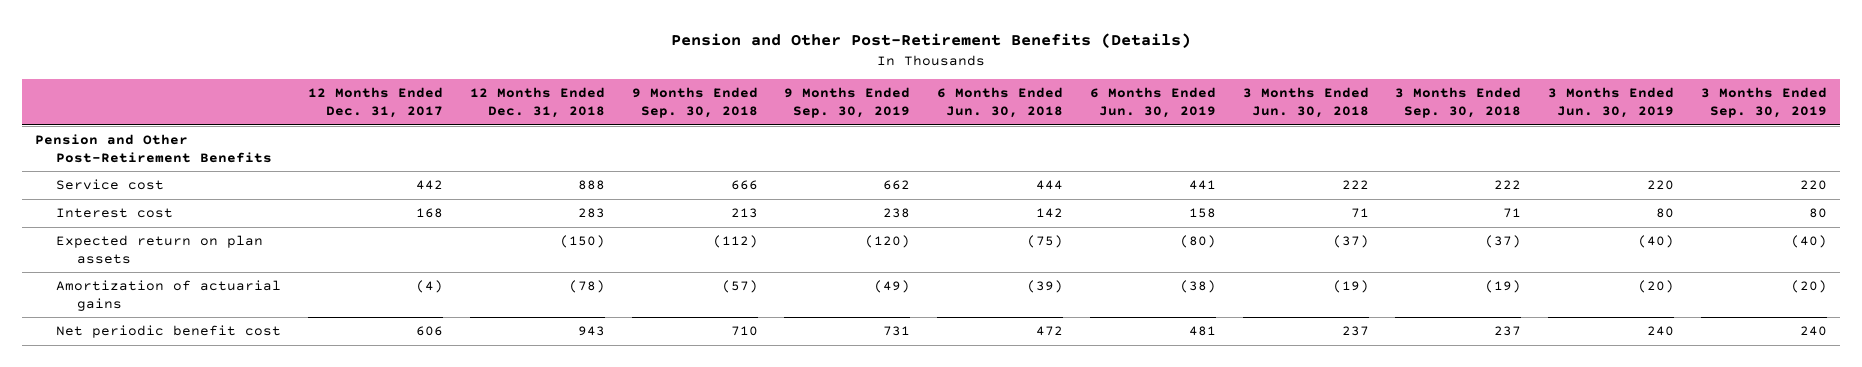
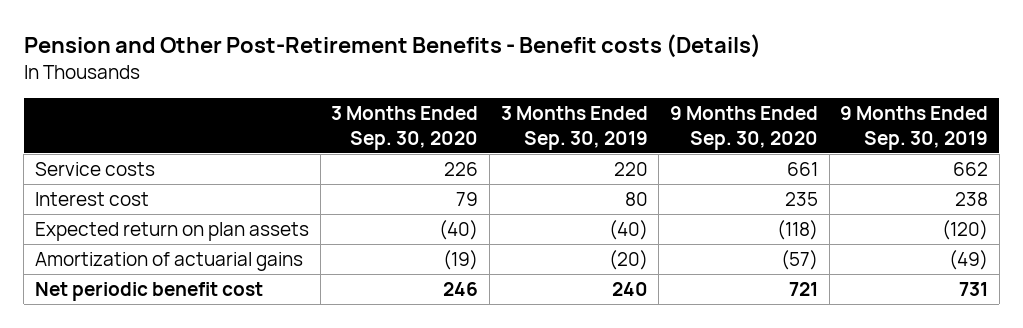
- Pension and Other Post-Retirement Benefits (Details)
+ Pension and Other Post-Retirement Benefits - Benefit costs (Details)
- | 12 Months Ended Dec. 31, 2017 | 12 Months Ended Dec. 31, 2018 | 9 Months Ended Sep. 30, 2018 | 9 Months Ended Sep. 30, 2019 | 6 Months Ended Jun. 30, 2018 | 6 Months Ended Jun. 30, 2019 | 3 Months Ended Jun. 30, 2018 | 3 Months Ended Sep. 30, 2018 | 3 Months Ended Jun. 30, 2019 | 3 Months Ended Sep. 30, 2019
+ | 3 Months Ended Sep. 30, 2020 | 3 Months Ended Sep. 30, 2019 | 9 Months Ended Sep. 30, 2020 | 9 Months Ended Sep. 30, 2019
- Pension and Other Post-Retirement Benefits
- Service cost | 442 | 888 | 666 | 662 | 444 | 441 | 222 | 222 | 220 | 220
+ Service costs | 226 | 220 | 661 | 662

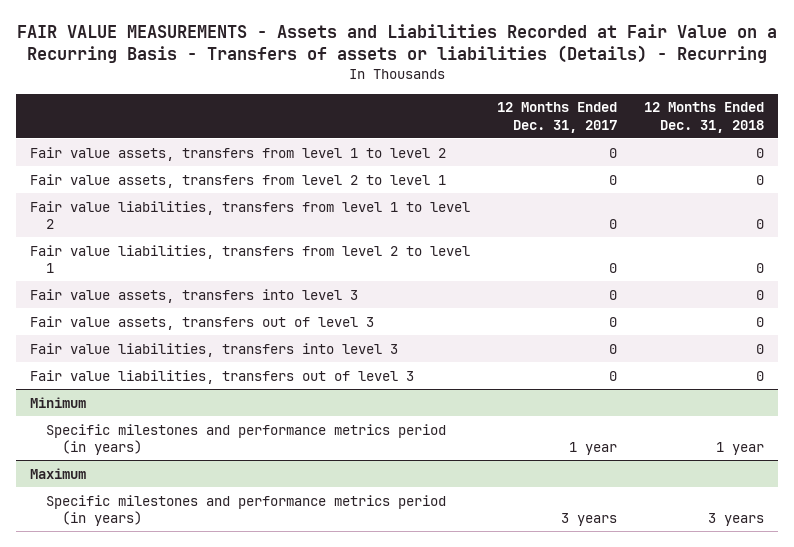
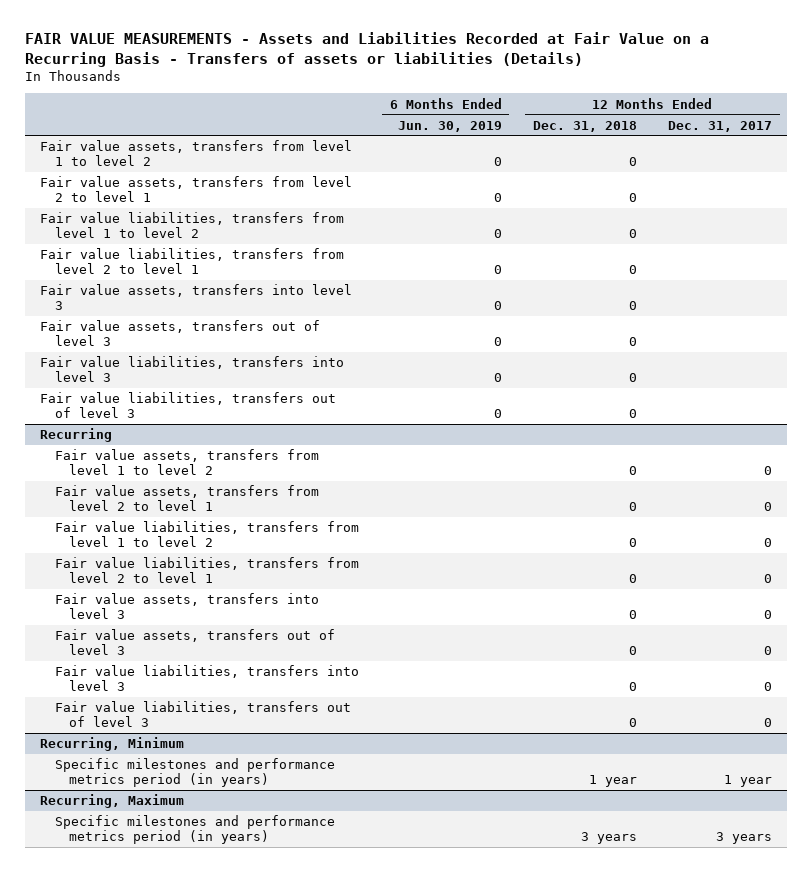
- FAIR VALUE MEASUREMENTS - Assets and Liabilities Recorded at Fair Value on a Recurring Basis - Transfers of assets or liabilities (Details) - Recurring
+ FAIR VALUE MEASUREMENTS - Assets and Liabilities Recorded at Fair Value on a Recurring Basis - Transfers of assets or liabilities (Details)
- | 12 Months Ended Dec. 31, 2017 | 12 Months Ended Dec. 31, 2018
+ | 6 Months Ended Jun. 30, 2019 | 12 Months Ended Dec. 31, 2018 | 12 Months Ended Dec. 31, 2017
+ Fair value assets, transfers from level 1 to level 2 | 0 | 0 |
+ Fair value assets, transfers from level 2 to level 1 | 0 | 0 |
+ Fair value liabilities, transfers from level 1 to level 2 | 0 | 0 |
+ Fair value liabilities, transfers from level 2 to level 1 | 0 | 0 |
+ Fair value assets, transfers into level 3 | 0 | 0 |
+ Fair value assets, transfers out of level 3 | 0 | 0 |
+ Fair value liabilities, transfers into level 3 | 0 | 0 |
+ Fair value liabilities, transfers out of level 3 | 0 | 0 |
+ Recurring
- Minimum
+ Recurring, Minimum
- Maximum
+ Recurring, Maximum

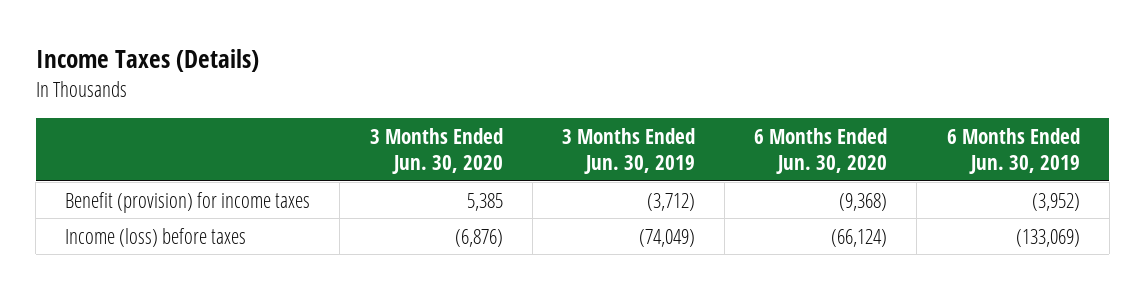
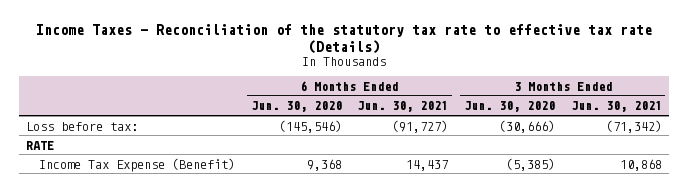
- Income Taxes (Details)
+ Income Taxes - Reconciliation of the statutory tax rate to effective tax rate (Details)
- | 3 Months Ended Jun. 30, 2020 | 3 Months Ended Jun. 30, 2019 | 6 Months Ended Jun. 30, 2020 | 6 Months Ended Jun. 30, 2019
+ | 6 Months Ended Jun. 30, 2020 | 6 Months Ended Jun. 30, 2021 | 3 Months Ended Jun. 30, 2020 | 3 Months Ended Jun. 30, 2021
- Benefit (provision) for income taxes | 5,385 | (3,712) | (9,368) | (3,952)
- Income (loss) before taxes | (6,876) | (74,049) | (66,124) | (133,069)
+ Loss before tax: | (145,546) | (91,727) | (30,666) | (71,342)
+ RATE
+ Income Tax Expense (Benefit) | 9,368 | 14,437 | (5,385) | 10,868

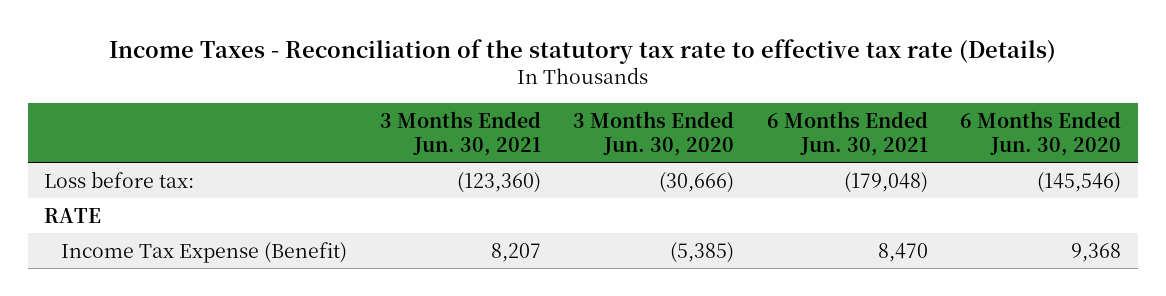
- | 6 Months Ended Jun. 30, 2020 | 6 Months Ended Jun. 30, 2021 | 3 Months Ended Jun. 30, 2020 | 3 Months Ended Jun. 30, 2021
+ | 3 Months Ended Jun. 30, 2021 | 3 Months Ended Jun. 30, 2020 | 6 Months Ended Jun. 30, 2021 | 6 Months Ended Jun. 30, 2020
- Loss before tax: | (145,546) | (91,727) | (30,666) | (71,342)
+ Loss before tax: | (123,360) | (30,666) | (179,048) | (145,546)
- Income Tax Expense (Benefit) | 9,368 | 14,437 | (5,385) | 10,868
+ Income Tax Expense (Benefit) | 8,207 | (5,385) | 8,470 | 9,368

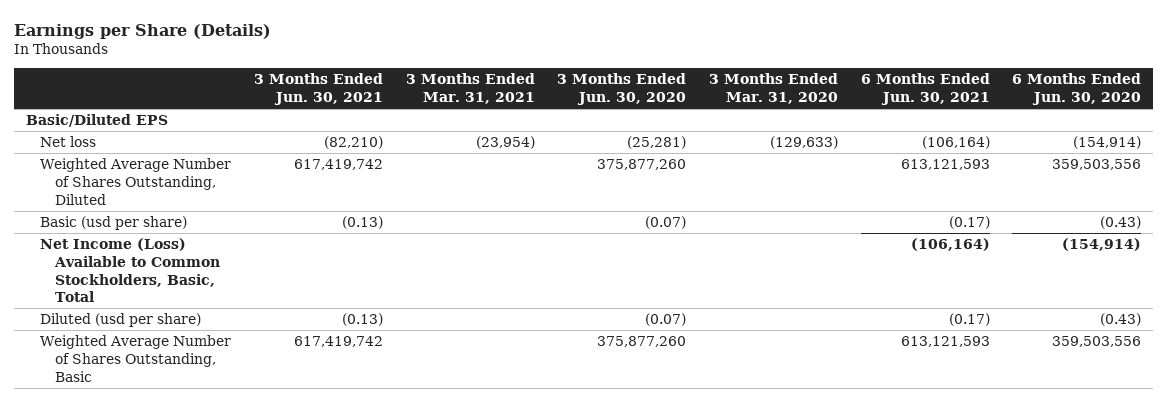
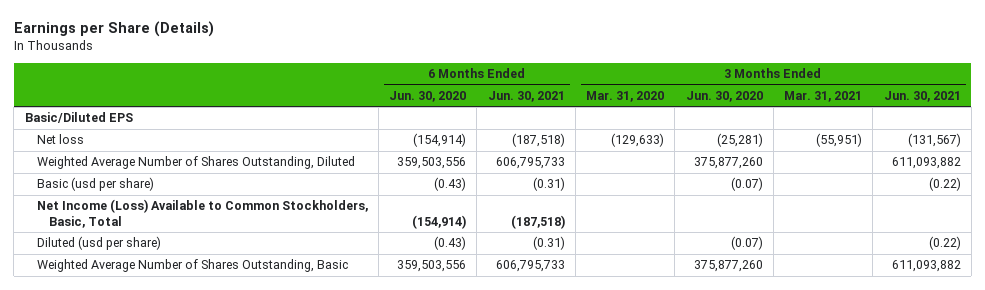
- | 3 Months Ended Jun. 30, 2021 | 3 Months Ended Mar. 31, 2021 | 3 Months Ended Jun. 30, 2020 | 3 Months Ended Mar. 31, 2020 | 6 Months Ended Jun. 30, 2021 | 6 Months Ended Jun. 30, 2020
+ | 6 Months Ended Jun. 30, 2020 | 6 Months Ended Jun. 30, 2021 | 3 Months Ended Mar. 31, 2020 | 3 Months Ended Jun. 30, 2020 | 3 Months Ended Mar. 31, 2021 | 3 Months Ended Jun. 30, 2021
- Net loss | (82,210) | (23,954) | (25,281) | (129,633) | (106,164) | (154,914)
- Weighted Average Number of Shares Outstanding, Diluted | 617,419,742 | | 375,877,260 | | 613,121,593 | 359,503,556
- Basic (usd per share) | (0.13) | | (0.07) | | (0.17) | (0.43)
- Net Income (Loss) Available to Common Stockholders, Basic, Total | | | | | (106,164) | (154,914)
- Diluted (usd per share) | (0.13) | | (0.07) | | (0.17) | (0.43)
- Weighted Average Number of Shares Outstanding, Basic | 617,419,742 | | 375,877,260 | | 613,121,593 | 359,503,556
+ Net loss | (154,914) | (187,518) | (129,633) | (25,281) | (55,951) | (131,567)
+ Weighted Average Number of Shares Outstanding, Diluted | 359,503,556 | 606,795,733 | | 375,877,260 | | 611,093,882
+ Basic (usd per share) | (0.43) | (0.31) | | (0.07) | | (0.22)
+ Net Income (Loss) Available to Common Stockholders, Basic, Total | (154,914) | (187,518) | | | |
+ Diluted (usd per share) | (0.43) | (0.31) | | (0.07) | | (0.22)
+ Weighted Average Number of Shares Outstanding, Basic | 359,503,556 | 606,795,733 | | 375,877,260 | | 611,093,882

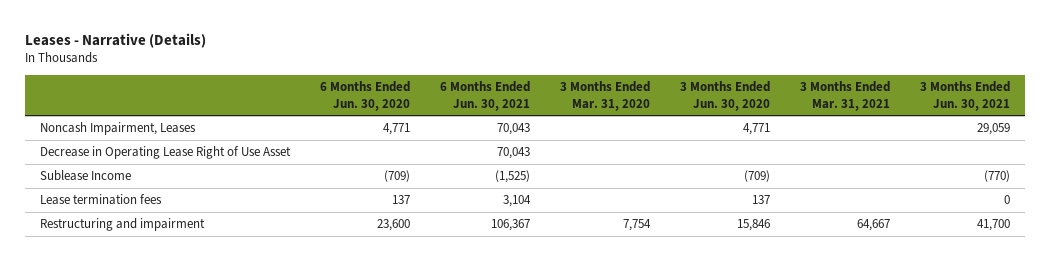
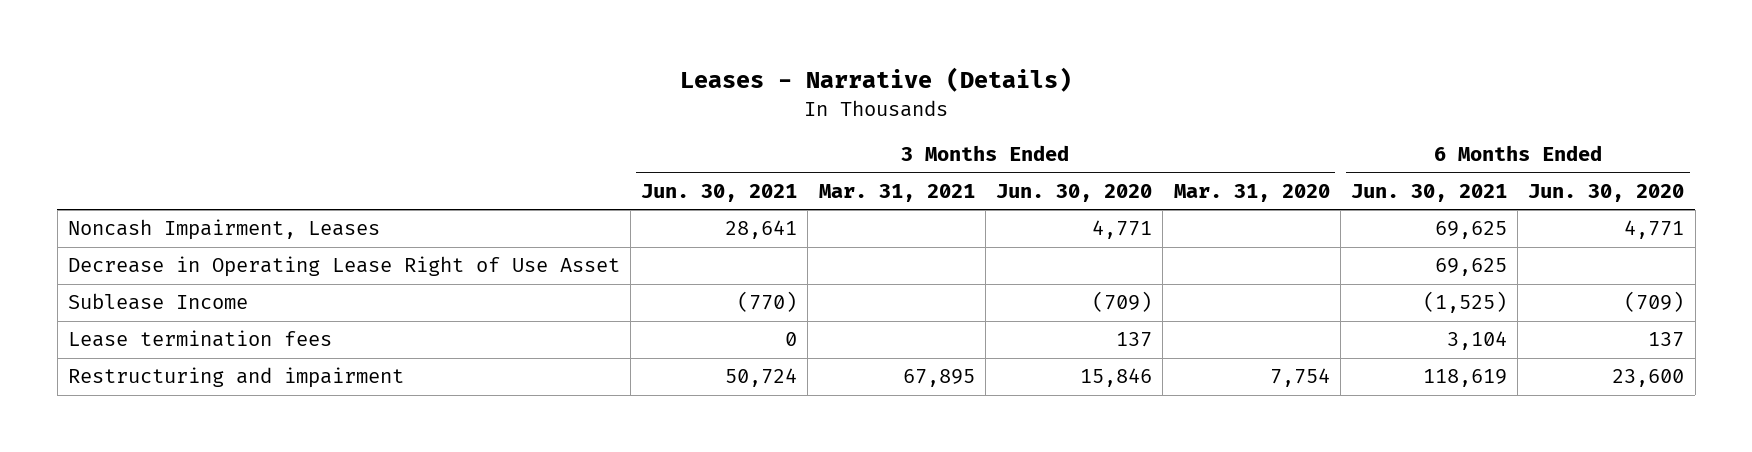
- | 6 Months Ended Jun. 30, 2020 | 6 Months Ended Jun. 30, 2021 | 3 Months Ended Mar. 31, 2020 | 3 Months Ended Jun. 30, 2020 | 3 Months Ended Mar. 31, 2021 | 3 Months Ended Jun. 30, 2021
+ | 3 Months Ended Jun. 30, 2021 | 3 Months Ended Mar. 31, 2021 | 3 Months Ended Jun. 30, 2020 | 3 Months Ended Mar. 31, 2020 | 6 Months Ended Jun. 30, 2021 | 6 Months Ended Jun. 30, 2020
- Noncash Impairment, Leases | 4,771 | 70,043 | | 4,771 | | 29,059
- Decrease in Operating Lease Right of Use Asset | | 70,043 | | | |
+ Noncash Impairment, Leases | 28,641 | | 4,771 | | 69,625 | 4,771
+ Decrease in Operating Lease Right of Use Asset | | | | | 69,625 |
- Restructuring and impairment | 23,600 | 106,367 | 7,754 | 15,846 | 64,667 | 41,700
+ Restructuring and impairment | 50,724 | 67,895 | 15,846 | 7,754 | 118,619 | 23,600

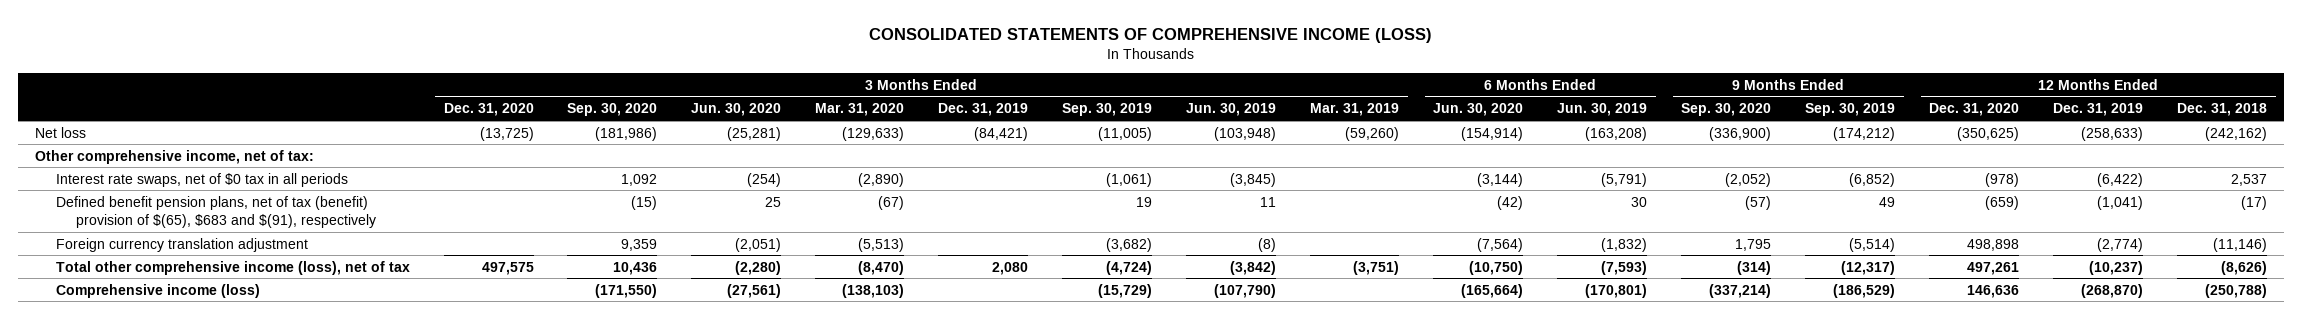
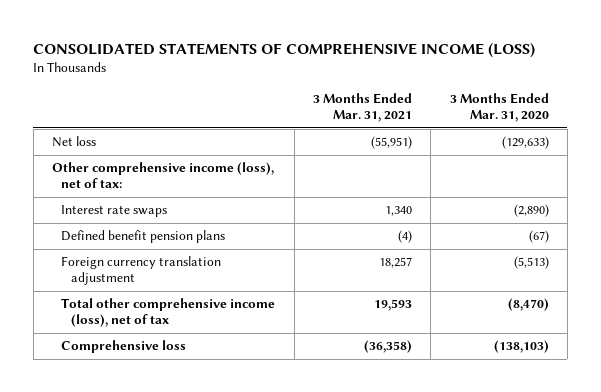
- | 3 Months Ended Dec. 31, 2020 | 3 Months Ended Sep. 30, 2020 | 3 Months Ended Jun. 30, 2020 | 3 Months Ended Mar. 31, 2020 | 3 Months Ended Dec. 31, 2019 | 3 Months Ended Sep. 30, 2019 | 3 Months Ended Jun. 30, 2019 | 3 Months Ended Mar. 31, 2019 | 6 Months Ended Jun. 30, 2020 | 6 Months Ended Jun. 30, 2019 | 9 Months Ended Sep. 30, 2020 | 9 Months Ended Sep. 30, 2019 | 12 Months Ended Dec. 31, 2020 | 12 Months Ended Dec. 31, 2019 | 12 Months Ended Dec. 31, 2018
+ | 3 Months Ended Mar. 31, 2021 | 3 Months Ended Mar. 31, 2020
- Other comprehensive income, net of tax:
- Interest rate swaps, net of $0 tax in all periods | | 1,092 | (254) | (2,890) | | (1,061) | (3,845) | | (3,144) | (5,791) | (2,052) | (6,852) | (978) | (6,422) | 2,537
- Defined benefit pension plans, net of tax (benefit) provision of $(65), $683 and $(91), respectively | | (15) | 25 | (67) | | 19 | 11 | | (42) | 30 | (57) | 49 | (659) | (1,041) | (17)
+ Other comprehensive income (loss), net of tax:
+ Interest rate swaps | 1,340 | (2,890)
+ Defined benefit pension plans | (4) | (67)
- Comprehensive income (loss) | | (171,550) | (27,561) | (138,103) | | (15,729) | (107,790) | | (165,664) | (170,801) | (337,214) | (186,529) | 146,636 | (268,870) | (250,788)
+ Comprehensive loss | (36,358) | (138,103)

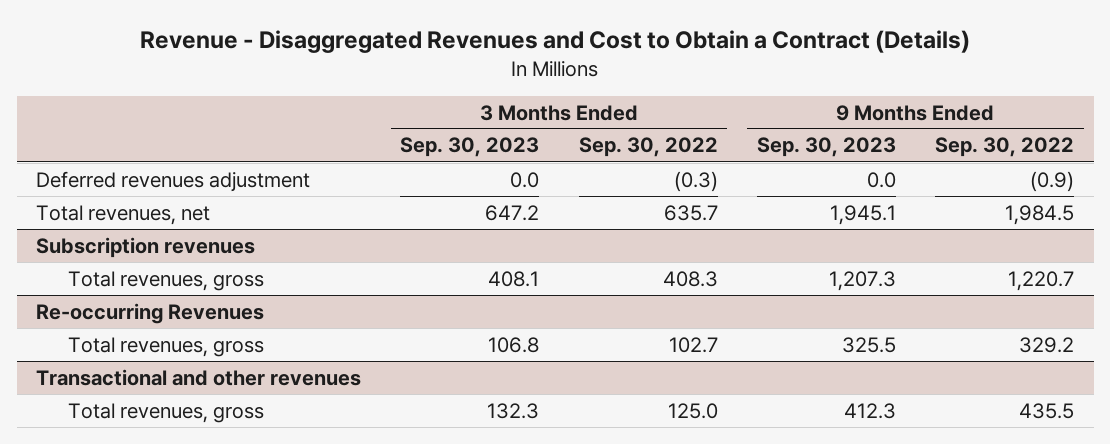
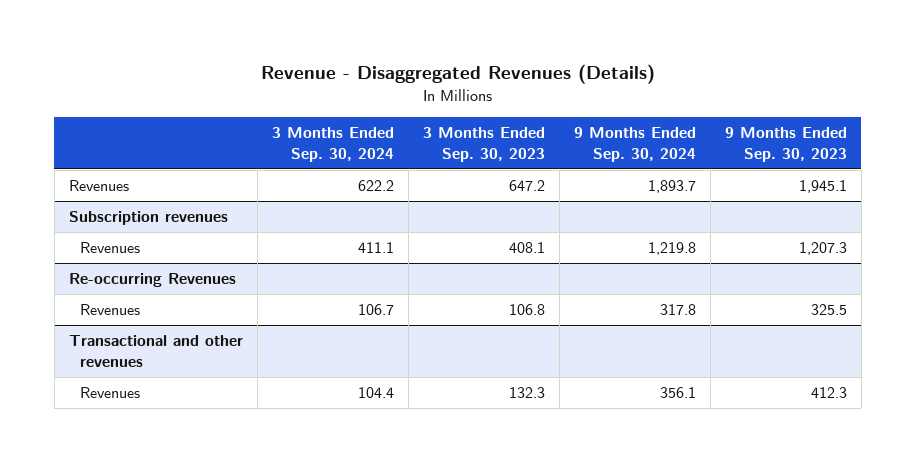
- Revenue - Disaggregated Revenues and Cost to Obtain a Contract (Details)
+ Revenue - Disaggregated Revenues (Details)
- | 3 Months Ended Sep. 30, 2023 | 3 Months Ended Sep. 30, 2022 | 9 Months Ended Sep. 30, 2023 | 9 Months Ended Sep. 30, 2022
+ | 3 Months Ended Sep. 30, 2024 | 3 Months Ended Sep. 30, 2023 | 9 Months Ended Sep. 30, 2024 | 9 Months Ended Sep. 30, 2023
- Deferred revenues adjustment | 0.0 | (0.3) | 0.0 | (0.9)
- Total revenues, net | 647.2 | 635.7 | 1,945.1 | 1,984.5
+ Revenues | 622.2 | 647.2 | 1,893.7 | 1,945.1
@ Subscription revenues
- Total revenues, gross | 408.1 | 408.3 | 1,207.3 | 1,220.7
+ Revenues | 411.1 | 408.1 | 1,219.8 | 1,207.3
@ Re-occurring Revenues
- Total revenues, gross | 106.8 | 102.7 | 325.5 | 329.2
+ Revenues | 106.7 | 106.8 | 317.8 | 325.5
@ Transactional and other revenues
- Total revenues, gross | 132.3 | 125.0 | 412.3 | 435.5
+ Revenues | 104.4 | 132.3 | 356.1 | 412.3

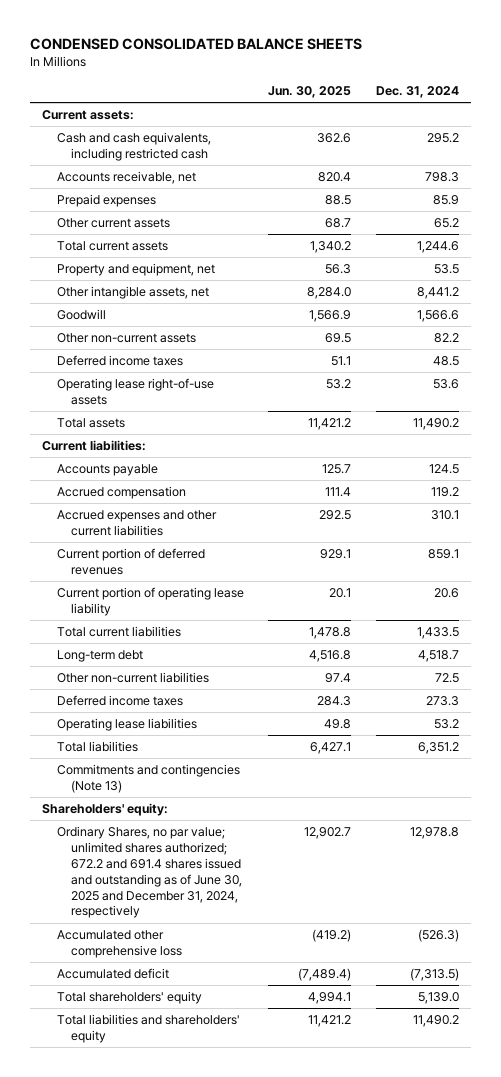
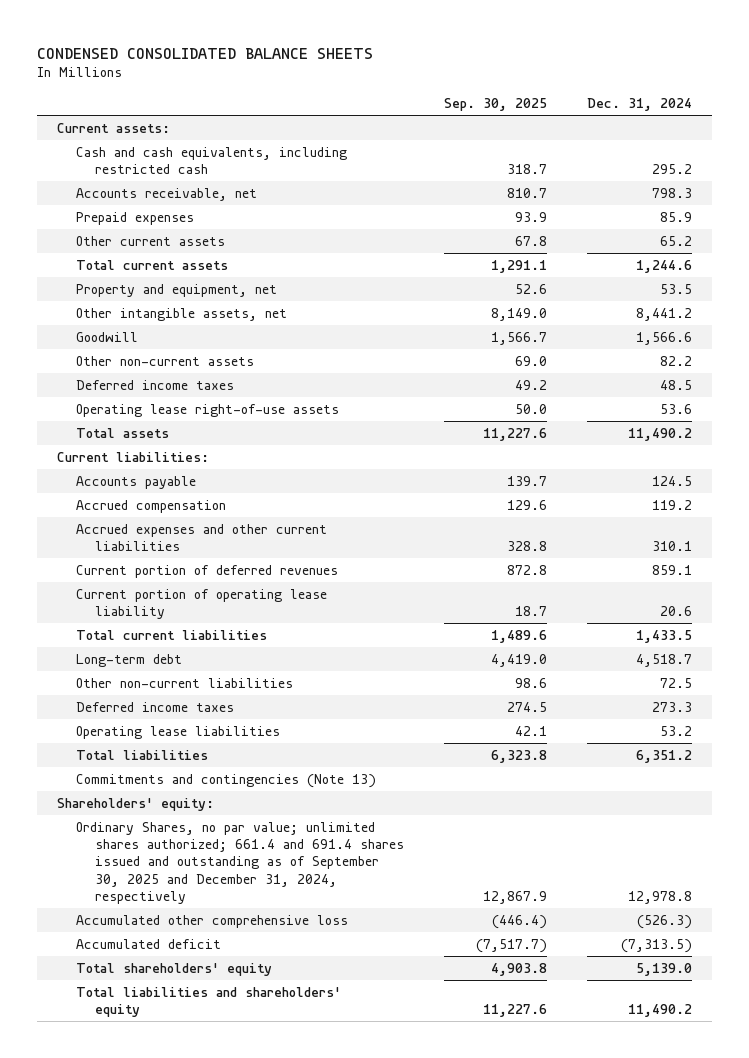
- | Jun. 30, 2025 | Dec. 31, 2024
+ | Sep. 30, 2025 | Dec. 31, 2024
- Ordinary Shares, no par value; unlimited shares authorized; 672.2 and 691.4 shares issued and outstanding as of June 30, 2025 and December 31, 2024, respectively | 12,902.7 | 12,978.8
+ Ordinary Shares, no par value; unlimited shares authorized; 661.4 and 691.4 shares issued and outstanding as of September 30, 2025 and December 31, 2024, respectively | 12,867.9 | 12,978.8

